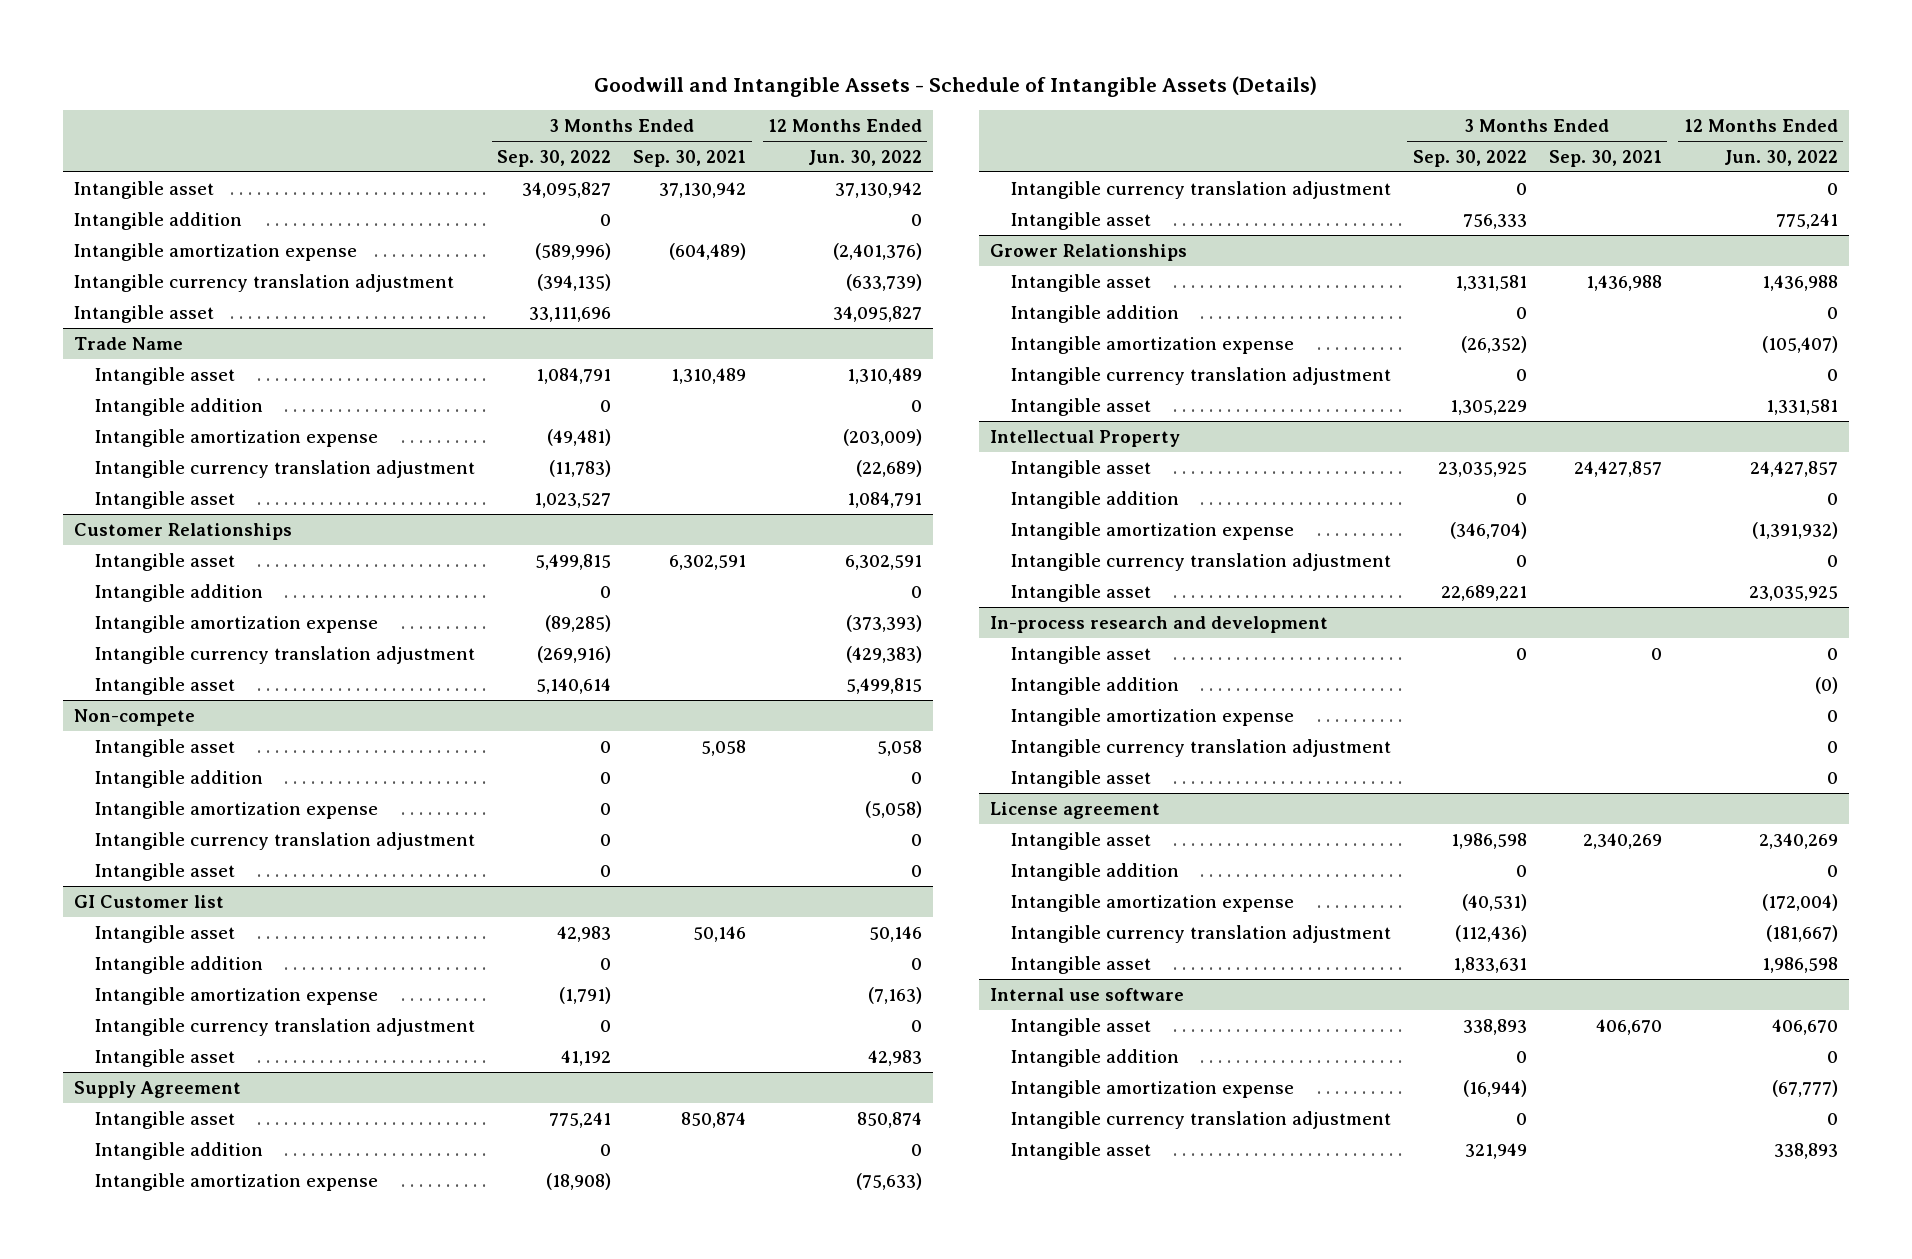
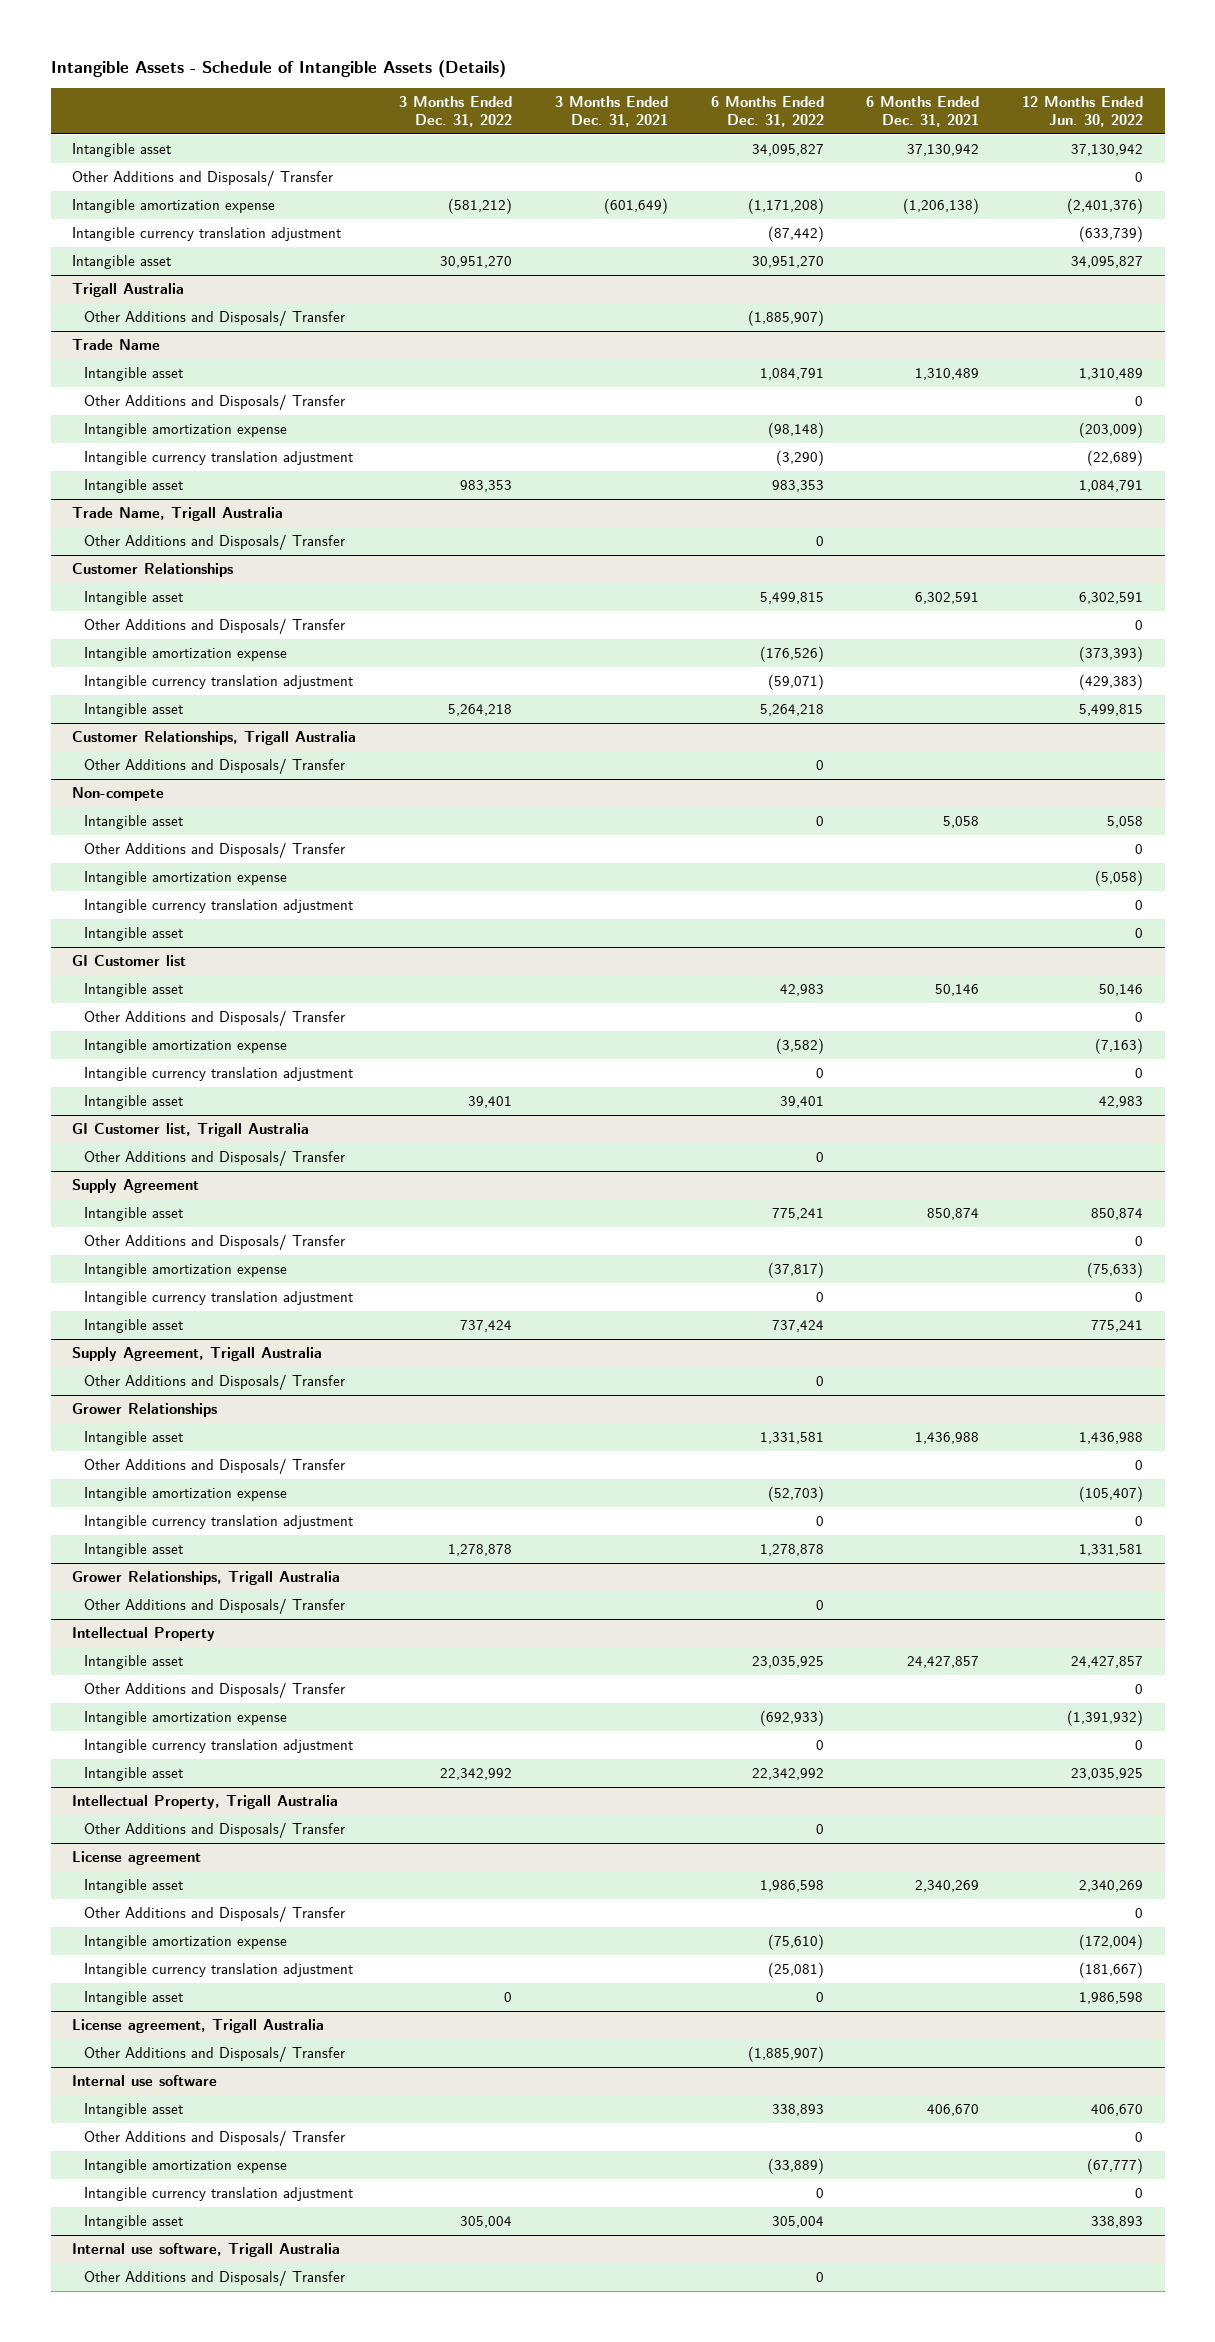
- Goodwill and Intangible Assets - Schedule of Intangible Assets (Details)
+ Intangible Assets - Schedule of Intangible Assets (Details)
- | 3 Months Ended Sep. 30, 2022 | 3 Months Ended Sep. 30, 2021 | 12 Months Ended Jun. 30, 2022
+ | 3 Months Ended Dec. 31, 2022 | 3 Months Ended Dec. 31, 2021 | 6 Months Ended Dec. 31, 2022 | 6 Months Ended Dec. 31, 2021 | 12 Months Ended Jun. 30, 2022
- Intangible addition | 0 | | 0
+ Other Additions and Disposals/ Transfer | | | | | 0
+ Trigall Australia
+ Other Additions and Disposals/ Transfer | | | (1,885,907) | |
@ Trade Name
- Intangible addition | 0 | | 0
+ Other Additions and Disposals/ Transfer | | | | | 0
+ Trade Name, Trigall Australia
+ Other Additions and Disposals/ Transfer | | | 0 | |
@ Customer Relationships
- Intangible addition | 0 | | 0
+ Other Additions and Disposals/ Transfer | | | | | 0
+ Customer Relationships, Trigall Australia
+ Other Additions and Disposals/ Transfer | | | 0 | |
@ Non-compete
- Intangible addition | 0 | | 0
+ Other Additions and Disposals/ Transfer | | | | | 0
@ GI Customer list
- Intangible addition | 0 | | 0
+ Other Additions and Disposals/ Transfer | | | | | 0
+ GI Customer list, Trigall Australia
+ Other Additions and Disposals/ Transfer | | | 0 | |
@ Supply Agreement
- Intangible addition | 0 | | 0
+ Other Additions and Disposals/ Transfer | | | | | 0
+ Supply Agreement, Trigall Australia
+ Other Additions and Disposals/ Transfer | | | 0 | |
@ Grower Relationships
- Intangible addition | 0 | | 0
+ Other Additions and Disposals/ Transfer | | | | | 0
+ Grower Relationships, Trigall Australia
+ Other Additions and Disposals/ Transfer | | | 0 | |
@ Intellectual Property
- Intangible addition | 0 | | 0
+ Other Additions and Disposals/ Transfer | | | | | 0
- In-process research and development
- Intangible asset | 0 | 0 | 0
- Intangible addition | | | (0)
- Intangible amortization expense | | | 0
- Intangible currency translation adjustment | | | 0
- Intangible asset | | | 0
+ Intellectual Property, Trigall Australia
+ Other Additions and Disposals/ Transfer | | | 0 | |
@ License agreement
- Intangible addition | 0 | | 0
+ Other Additions and Disposals/ Transfer | | | | | 0
+ License agreement, Trigall Australia
+ Other Additions and Disposals/ Transfer | | | (1,885,907) | |
@ Internal use software
- Intangible addition | 0 | | 0
+ Other Additions and Disposals/ Transfer | | | | | 0
+ Internal use software, Trigall Australia
+ Other Additions and Disposals/ Transfer | | | 0 | |

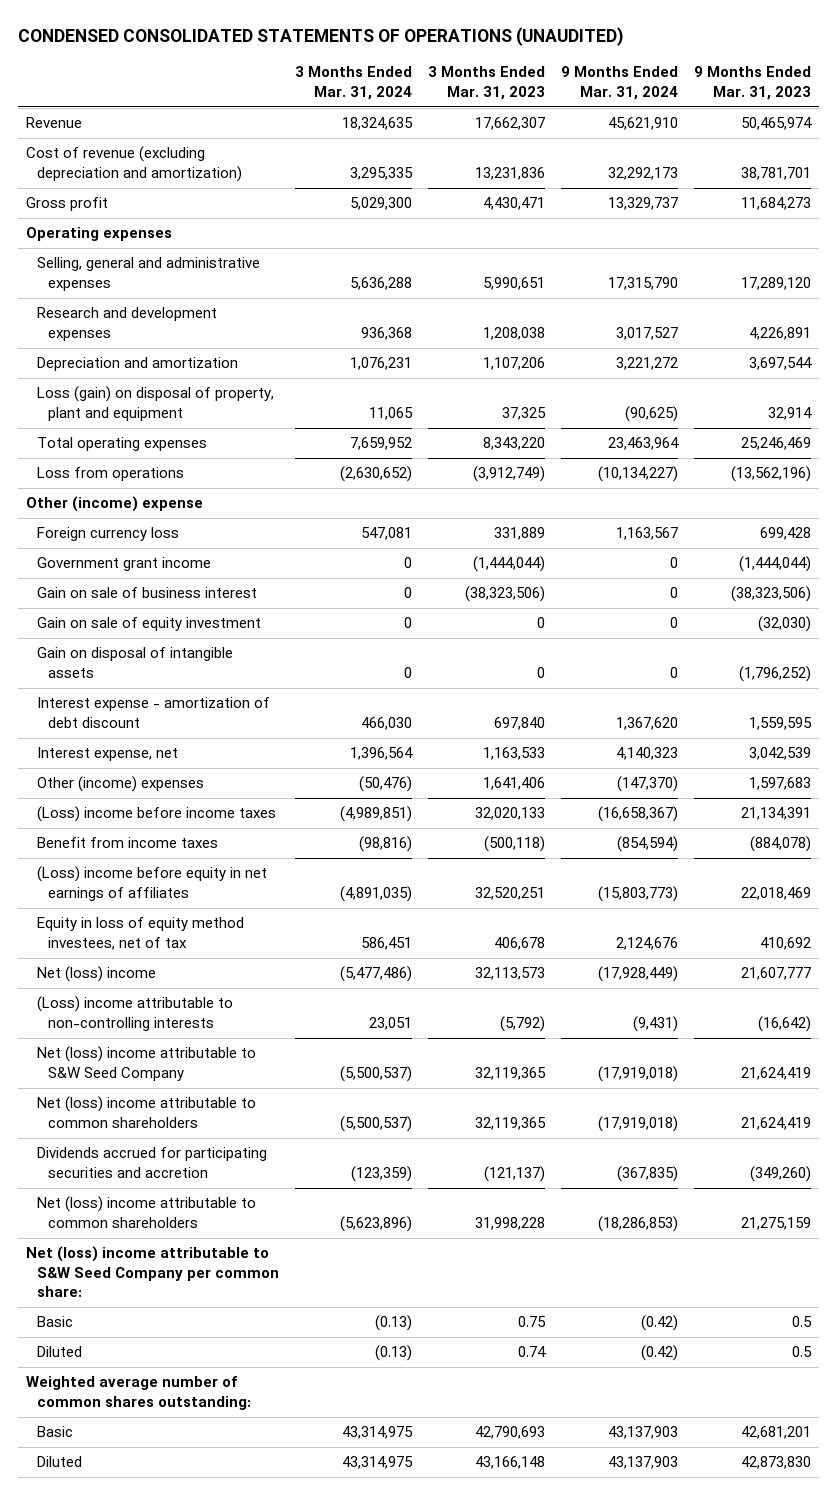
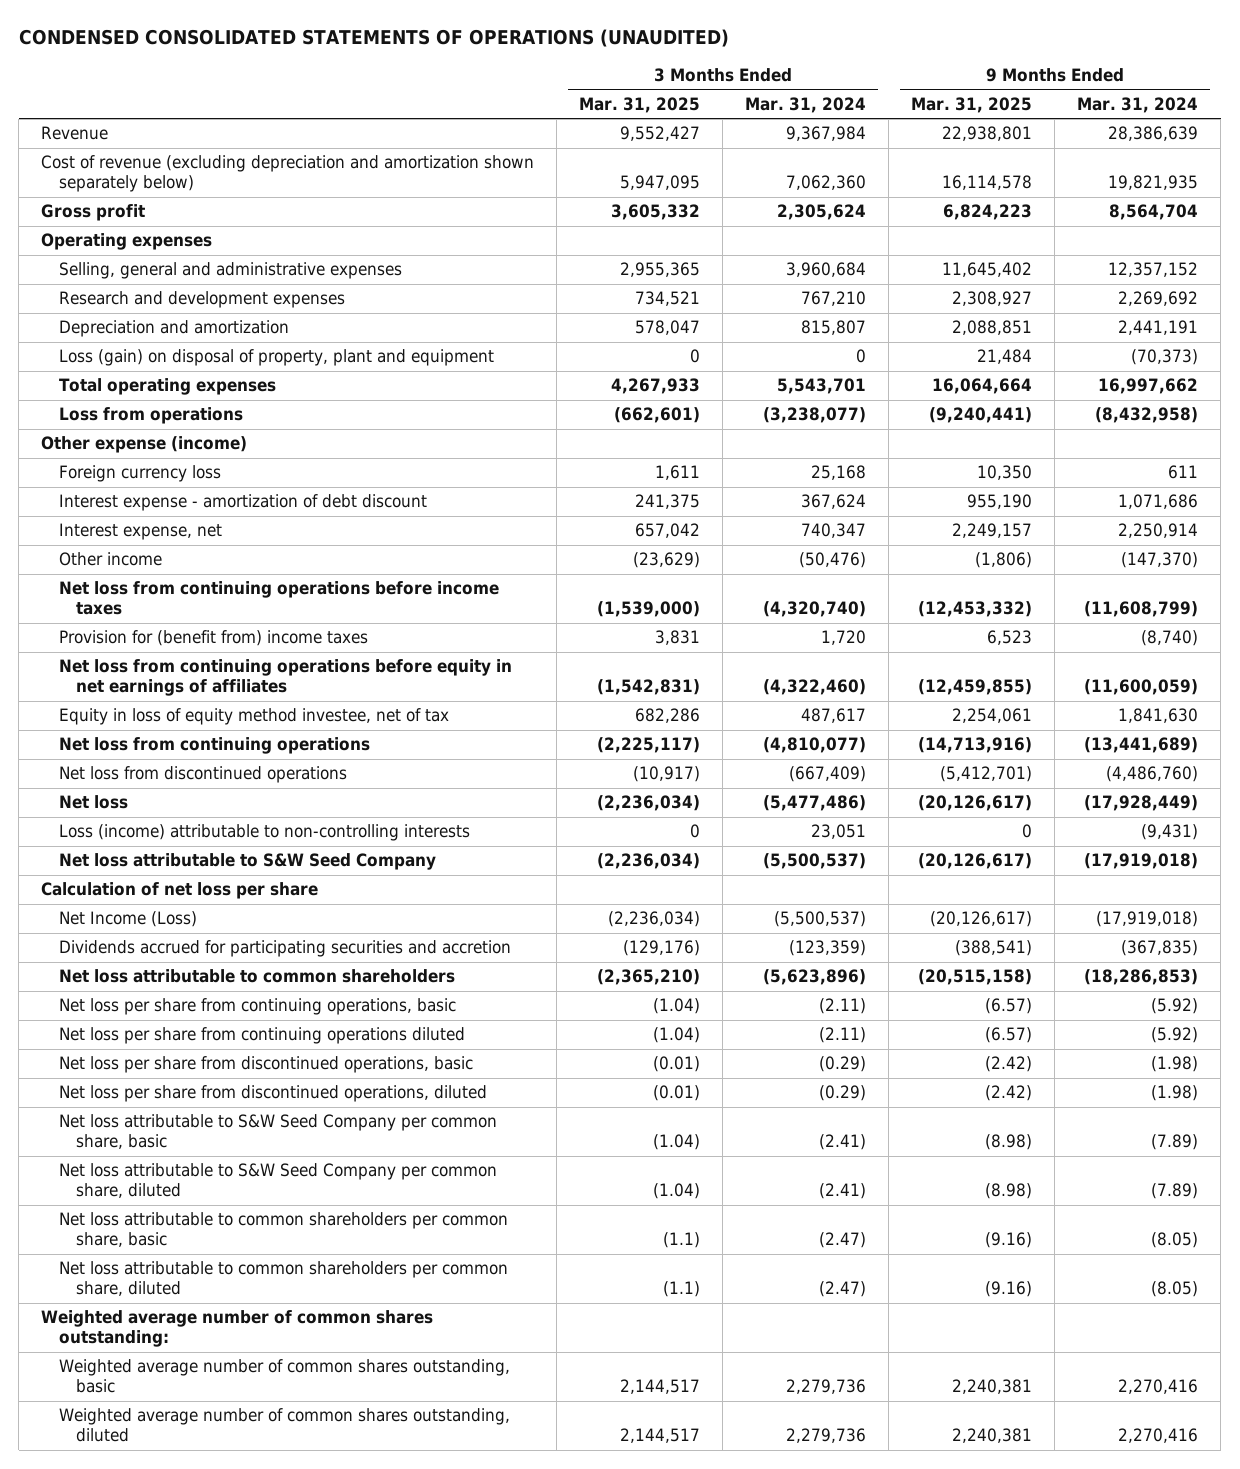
- | 3 Months Ended Mar. 31, 2024 | 3 Months Ended Mar. 31, 2023 | 9 Months Ended Mar. 31, 2024 | 9 Months Ended Mar. 31, 2023
+ | 3 Months Ended Mar. 31, 2025 | 3 Months Ended Mar. 31, 2024 | 9 Months Ended Mar. 31, 2025 | 9 Months Ended Mar. 31, 2024
- Revenue | 18,324,635 | 17,662,307 | 45,621,910 | 50,465,974
- Cost of revenue (excluding depreciation and amortization) | 3,295,335 | 13,231,836 | 32,292,173 | 38,781,701
- Gross profit | 5,029,300 | 4,430,471 | 13,329,737 | 11,684,273
+ Revenue | 9,552,427 | 9,367,984 | 22,938,801 | 28,386,639
+ Cost of revenue (excluding depreciation and amortization shown separately below) | 5,947,095 | 7,062,360 | 16,114,578 | 19,821,935
+ Gross profit | 3,605,332 | 2,305,624 | 6,824,223 | 8,564,704
- Selling, general and administrative expenses | 5,636,288 | 5,990,651 | 17,315,790 | 17,289,120
- Research and development expenses | 936,368 | 1,208,038 | 3,017,527 | 4,226,891
- Depreciation and amortization | 1,076,231 | 1,107,206 | 3,221,272 | 3,697,544
- Loss (gain) on disposal of property, plant and equipment | 11,065 | 37,325 | (90,625) | 32,914
- Total operating expenses | 7,659,952 | 8,343,220 | 23,463,964 | 25,246,469
- Loss from operations | (2,630,652) | (3,912,749) | (10,134,227) | (13,562,196)
- Other (income) expense
- Foreign currency loss | 547,081 | 331,889 | 1,163,567 | 699,428
- Government grant income | 0 | (1,444,044) | 0 | (1,444,044)
- Gain on sale of business interest | 0 | (38,323,506) | 0 | (38,323,506)
- Gain on sale of equity investment | 0 | 0 | 0 | (32,030)
- Gain on disposal of intangible assets | 0 | 0 | 0 | (1,796,252)
- Interest expense - amortization of debt discount | 466,030 | 697,840 | 1,367,620 | 1,559,595
- Interest expense, net | 1,396,564 | 1,163,533 | 4,140,323 | 3,042,539
- Other (income) expenses | (50,476) | 1,641,406 | (147,370) | 1,597,683
- (Loss) income before income taxes | (4,989,851) | 32,020,133 | (16,658,367) | 21,134,391
- Benefit from income taxes | (98,816) | (500,118) | (854,594) | (884,078)
- (Loss) income before equity in net earnings of affiliates | (4,891,035) | 32,520,251 | (15,803,773) | 22,018,469
- Equity in loss of equity method investees, net of tax | 586,451 | 406,678 | 2,124,676 | 410,692
- Net (loss) income | (5,477,486) | 32,113,573 | (17,928,449) | 21,607,777
- (Loss) income attributable to non-controlling interests | 23,051 | (5,792) | (9,431) | (16,642)
- Net (loss) income attributable to S&W Seed Company | (5,500,537) | 32,119,365 | (17,919,018) | 21,624,419
- Net (loss) income attributable to common shareholders | (5,500,537) | 32,119,365 | (17,919,018) | 21,624,419
+ Selling, general and administrative expenses | 2,955,365 | 3,960,684 | 11,645,402 | 12,357,152
+ Research and development expenses | 734,521 | 767,210 | 2,308,927 | 2,269,692
+ Depreciation and amortization | 578,047 | 815,807 | 2,088,851 | 2,441,191
+ Loss (gain) on disposal of property, plant and equipment | 0 | 0 | 21,484 | (70,373)
+ Total operating expenses | 4,267,933 | 5,543,701 | 16,064,664 | 16,997,662
+ Loss from operations | (662,601) | (3,238,077) | (9,240,441) | (8,432,958)
+ Other expense (income)
+ Foreign currency loss | 1,611 | 25,168 | 10,350 | 611
+ Interest expense - amortization of debt discount | 241,375 | 367,624 | 955,190 | 1,071,686
+ Interest expense, net | 657,042 | 740,347 | 2,249,157 | 2,250,914
+ Other income | (23,629) | (50,476) | (1,806) | (147,370)
+ Net loss from continuing operations before income taxes | (1,539,000) | (4,320,740) | (12,453,332) | (11,608,799)
+ Provision for (benefit from) income taxes | 3,831 | 1,720 | 6,523 | (8,740)
+ Net loss from continuing operations before equity in net earnings of affiliates | (1,542,831) | (4,322,460) | (12,459,855) | (11,600,059)
+ Equity in loss of equity method investee, net of tax | 682,286 | 487,617 | 2,254,061 | 1,841,630
+ Net loss from continuing operations | (2,225,117) | (4,810,077) | (14,713,916) | (13,441,689)
+ Net loss from discontinued operations | (10,917) | (667,409) | (5,412,701) | (4,486,760)
+ Net loss | (2,236,034) | (5,477,486) | (20,126,617) | (17,928,449)
+ Loss (income) attributable to non-controlling interests | 0 | 23,051 | 0 | (9,431)
+ Net loss attributable to S&W Seed Company | (2,236,034) | (5,500,537) | (20,126,617) | (17,919,018)
+ Calculation of net loss per share
+ Net Income (Loss) | (2,236,034) | (5,500,537) | (20,126,617) | (17,919,018)
- Net (loss) income attributable to common shareholders | (5,623,896) | 31,998,228 | (18,286,853) | 21,275,159
- Net (loss) income attributable to S&W Seed Company per common share:
- Basic | (0.13) | 0.75 | (0.42) | 0.5
- Diluted | (0.13) | 0.74 | (0.42) | 0.5
+ Net loss attributable to common shareholders | (2,365,210) | (5,623,896) | (20,515,158) | (18,286,853)
+ Net loss per share from continuing operations, basic | (1.04) | (2.11) | (6.57) | (5.92)
+ Net loss per share from continuing operations diluted | (1.04) | (2.11) | (6.57) | (5.92)
+ Net loss per share from discontinued operations, basic | (0.01) | (0.29) | (2.42) | (1.98)
+ Net loss per share from discontinued operations, diluted | (0.01) | (0.29) | (2.42) | (1.98)
+ Net loss attributable to S&W Seed Company per common share, basic | (1.04) | (2.41) | (8.98) | (7.89)
+ Net loss attributable to S&W Seed Company per common share, diluted | (1.04) | (2.41) | (8.98) | (7.89)
+ Net loss attributable to common shareholders per common share, basic | (1.1) | (2.47) | (9.16) | (8.05)
+ Net loss attributable to common shareholders per common share, diluted | (1.1) | (2.47) | (9.16) | (8.05)
- Basic | 43,314,975 | 42,790,693 | 43,137,903 | 42,681,201
- Diluted | 43,314,975 | 43,166,148 | 43,137,903 | 42,873,830
+ Weighted average number of common shares outstanding, basic | 2,144,517 | 2,279,736 | 2,240,381 | 2,270,416
+ Weighted average number of common shares outstanding, diluted | 2,144,517 | 2,279,736 | 2,240,381 | 2,270,416

